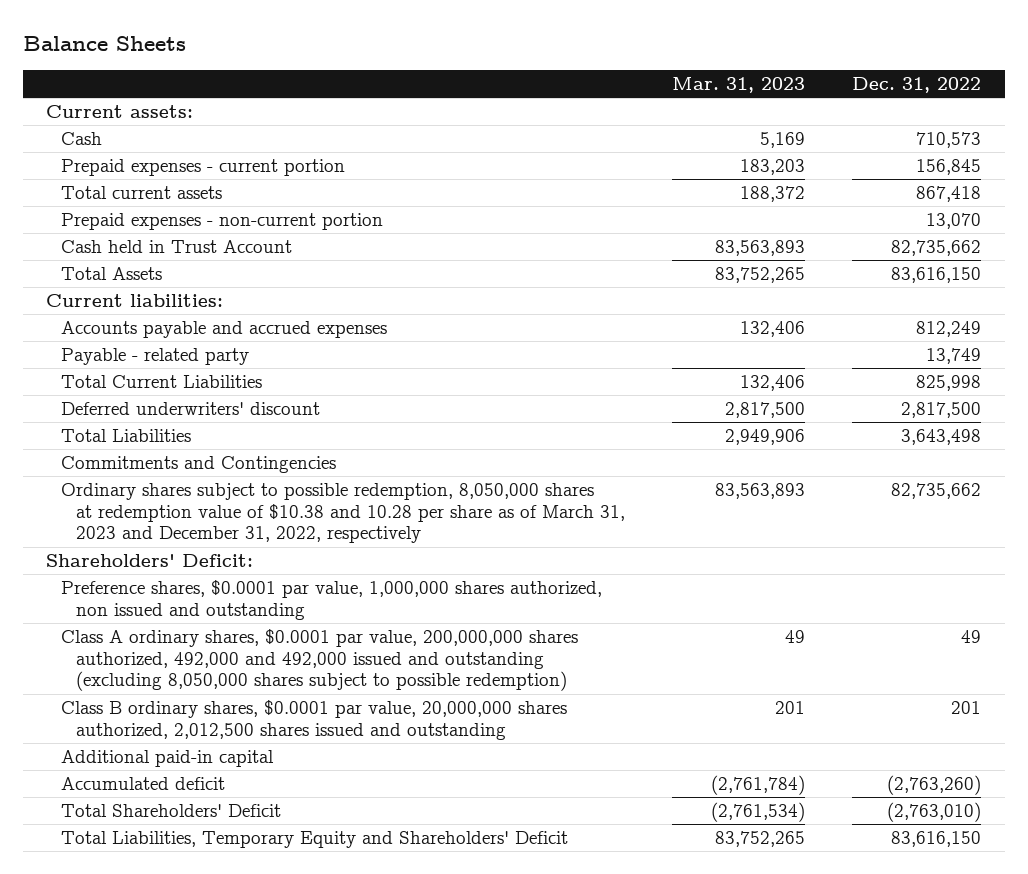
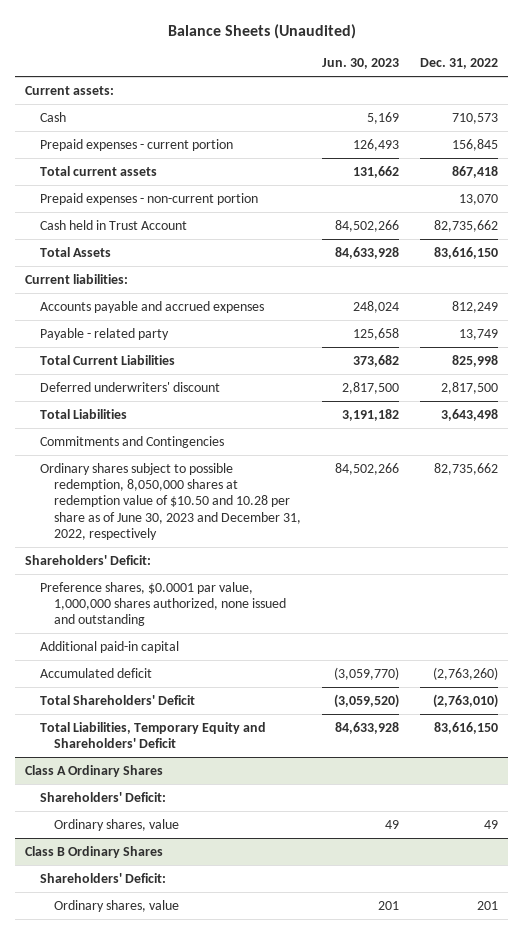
- Balance Sheets
+ Balance Sheets (Unaudited)
- | Mar. 31, 2023 | Dec. 31, 2022
+ | Jun. 30, 2023 | Dec. 31, 2022
- Ordinary shares subject to possible redemption, 8,050,000 shares at redemption value of $10.38 and 10.28 per share as of March 31, 2023 and December 31, 2022, respectively | 83,563,893 | 82,735,662
+ Ordinary shares subject to possible redemption, 8,050,000 shares at redemption value of $10.50 and 10.28 per share as of June 30, 2023 and December 31, 2022, respectively | 84,502,266 | 82,735,662
- Preference shares, $0.0001 par value, 1,000,000 shares authorized, non issued and outstanding
- Class A ordinary shares, $0.0001 par value, 200,000,000 shares authorized, 492,000 and 492,000 issued and outstanding (excluding 8,050,000 shares subject to possible redemption) | 49 | 49
- Class B ordinary shares, $0.0001 par value, 20,000,000 shares authorized, 2,012,500 shares issued and outstanding | 201 | 201
+ Preference shares, $0.0001 par value, 1,000,000 shares authorized, none issued and outstanding
+ Class A Ordinary Shares
+ Shareholders' Deficit:
+ Ordinary shares, value | 49 | 49
+ Class B Ordinary Shares
+ Shareholders' Deficit:
+ Ordinary shares, value | 201 | 201

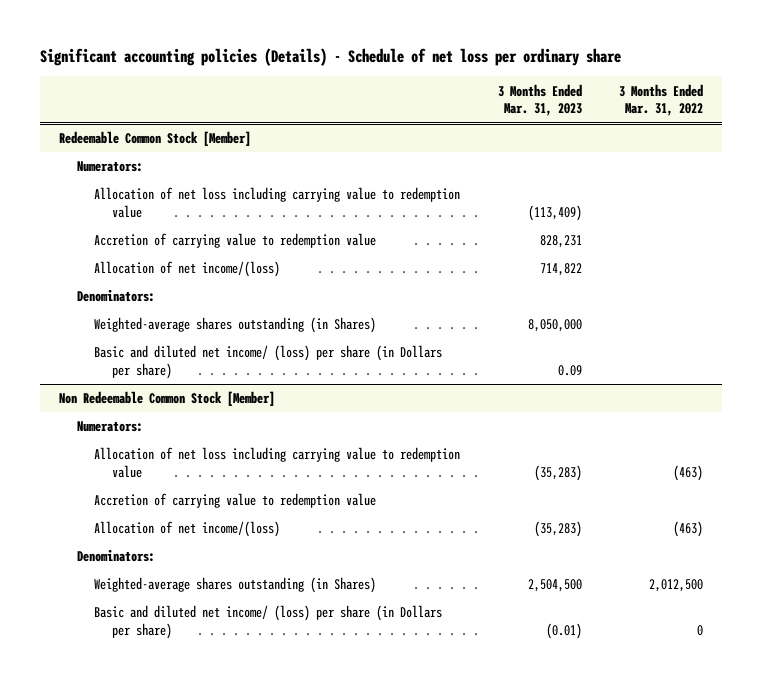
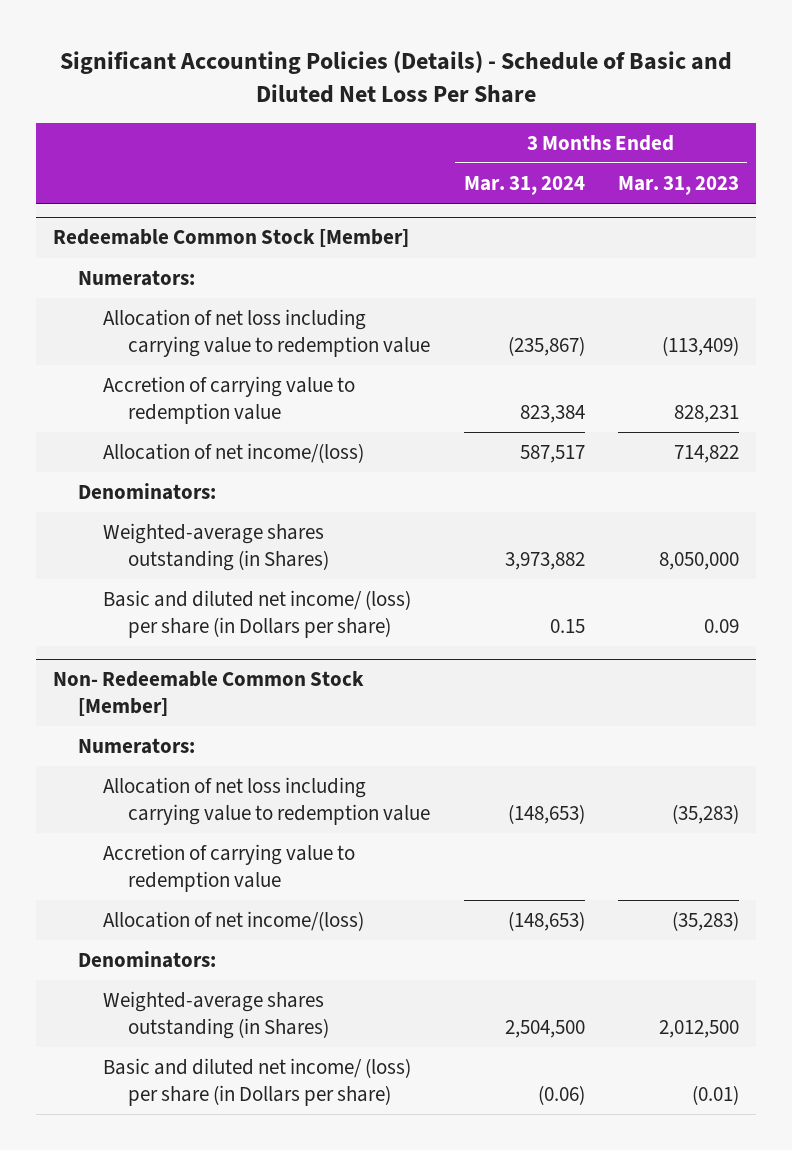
- Significant accounting policies (Details) - Schedule of net loss per ordinary share
+ Significant Accounting Policies (Details) - Schedule of Basic and Diluted Net Loss Per Share
- | 3 Months Ended Mar. 31, 2023 | 3 Months Ended Mar. 31, 2022
+ | 3 Months Ended Mar. 31, 2024 | 3 Months Ended Mar. 31, 2023
- Non Redeemable Common Stock [Member]
+ Non- Redeemable Common Stock [Member]
- Weighted-average shares outstanding (in Shares) | 2,504,500 | 2,012,500
+ Weighted-average shares outstanding (in Shares) | 2,504,500 | 2,012,500

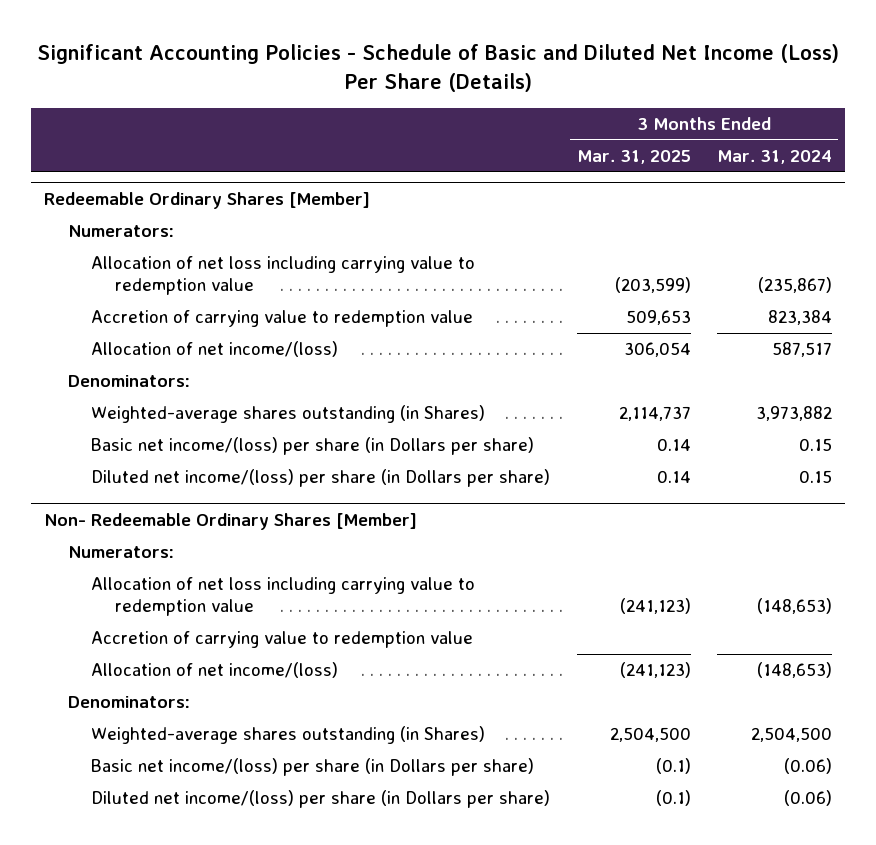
- Significant Accounting Policies (Details) - Schedule of Basic and Diluted Net Loss Per Share
+ Significant Accounting Policies - Schedule of Basic and Diluted Net Income (Loss) Per Share (Details)
- | 3 Months Ended Mar. 31, 2024 | 3 Months Ended Mar. 31, 2023
+ | 3 Months Ended Mar. 31, 2025 | 3 Months Ended Mar. 31, 2024
- Redeemable Common Stock [Member]
+ Redeemable Ordinary Shares [Member]
- Basic and diluted net income/ (loss) per share (in Dollars per share) | 0.15 | 0.09
- Non- Redeemable Common Stock [Member]
+ Basic net income/(loss) per share (in Dollars per share) | 0.14 | 0.15
+ Diluted net income/(loss) per share (in Dollars per share) | 0.14 | 0.15
+ Non- Redeemable Ordinary Shares [Member]
- Basic and diluted net income/ (loss) per share (in Dollars per share) | (0.06) | (0.01)
+ Basic net income/(loss) per share (in Dollars per share) | (0.1) | (0.06)
+ Diluted net income/(loss) per share (in Dollars per share) | (0.1) | (0.06)

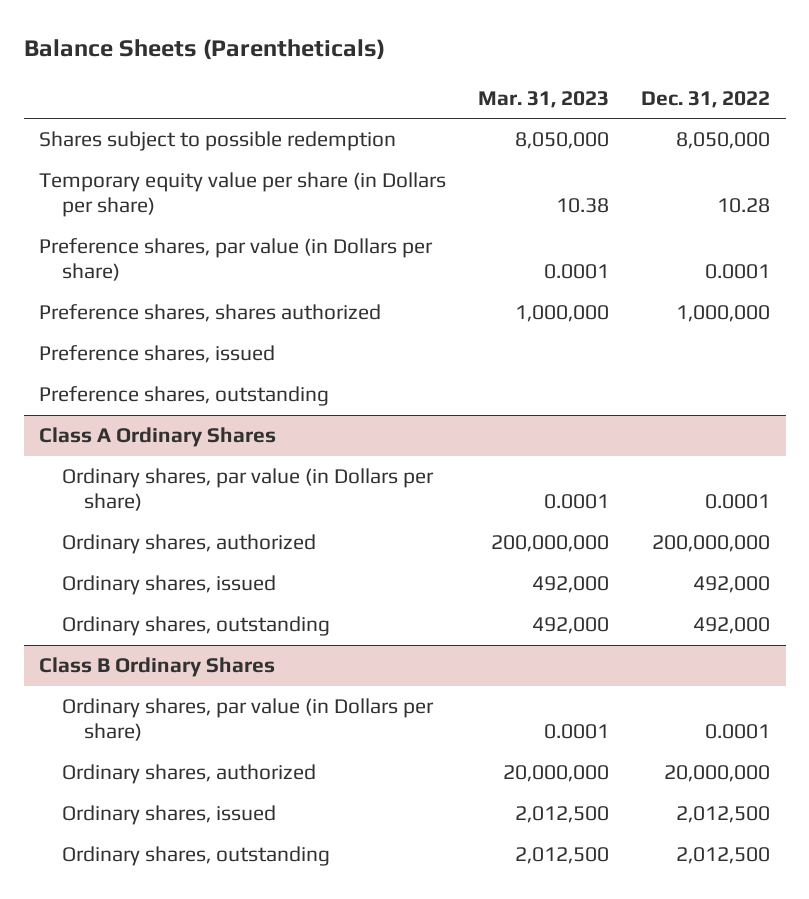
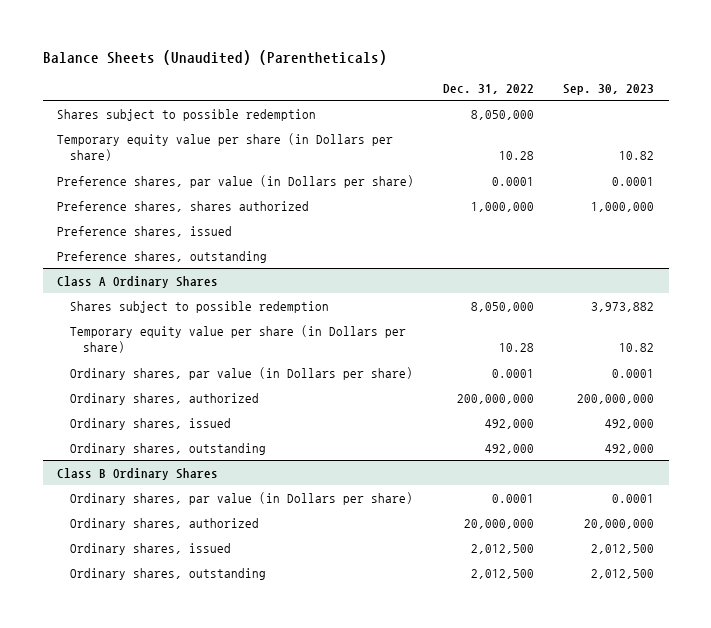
- Balance Sheets (Parentheticals)
+ Balance Sheets (Unaudited) (Parentheticals)
- | Mar. 31, 2023 | Dec. 31, 2022
+ | Dec. 31, 2022 | Sep. 30, 2023
@ Class A Ordinary Shares
+ Shares subject to possible redemption | 8,050,000 | 3,973,882
+ Temporary equity value per share (in Dollars per share) | 10.28 | 10.82

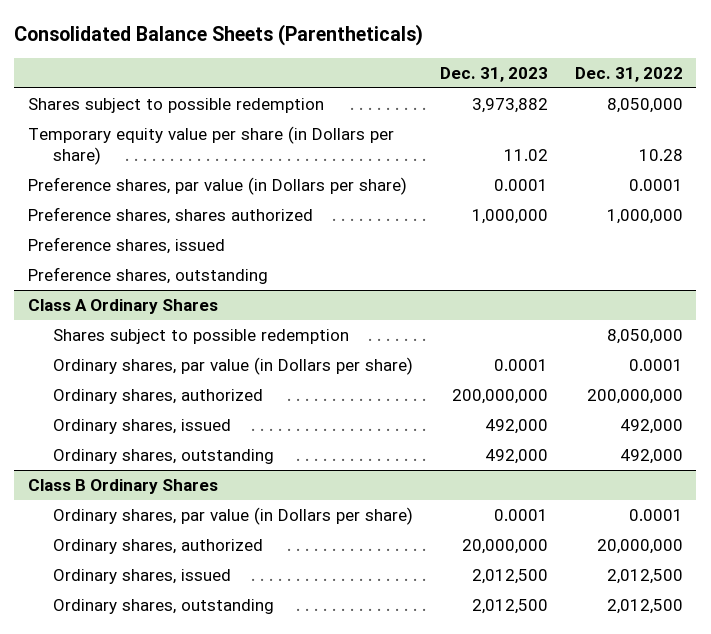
- Balance Sheets (Unaudited) (Parentheticals)
+ Consolidated Balance Sheets (Parentheticals)
- | Dec. 31, 2022 | Sep. 30, 2023
+ | Dec. 31, 2023 | Dec. 31, 2022
@ Class A Ordinary Shares
- Temporary equity value per share (in Dollars per share) | 10.28 | 10.82

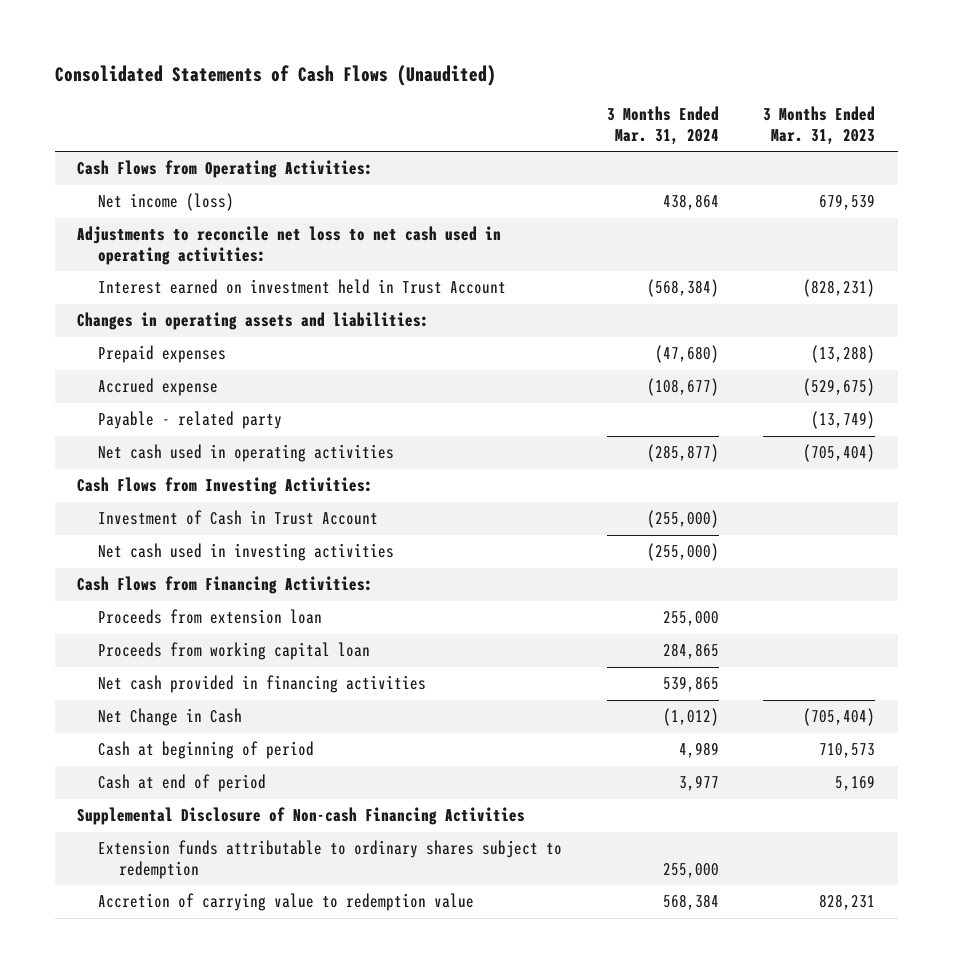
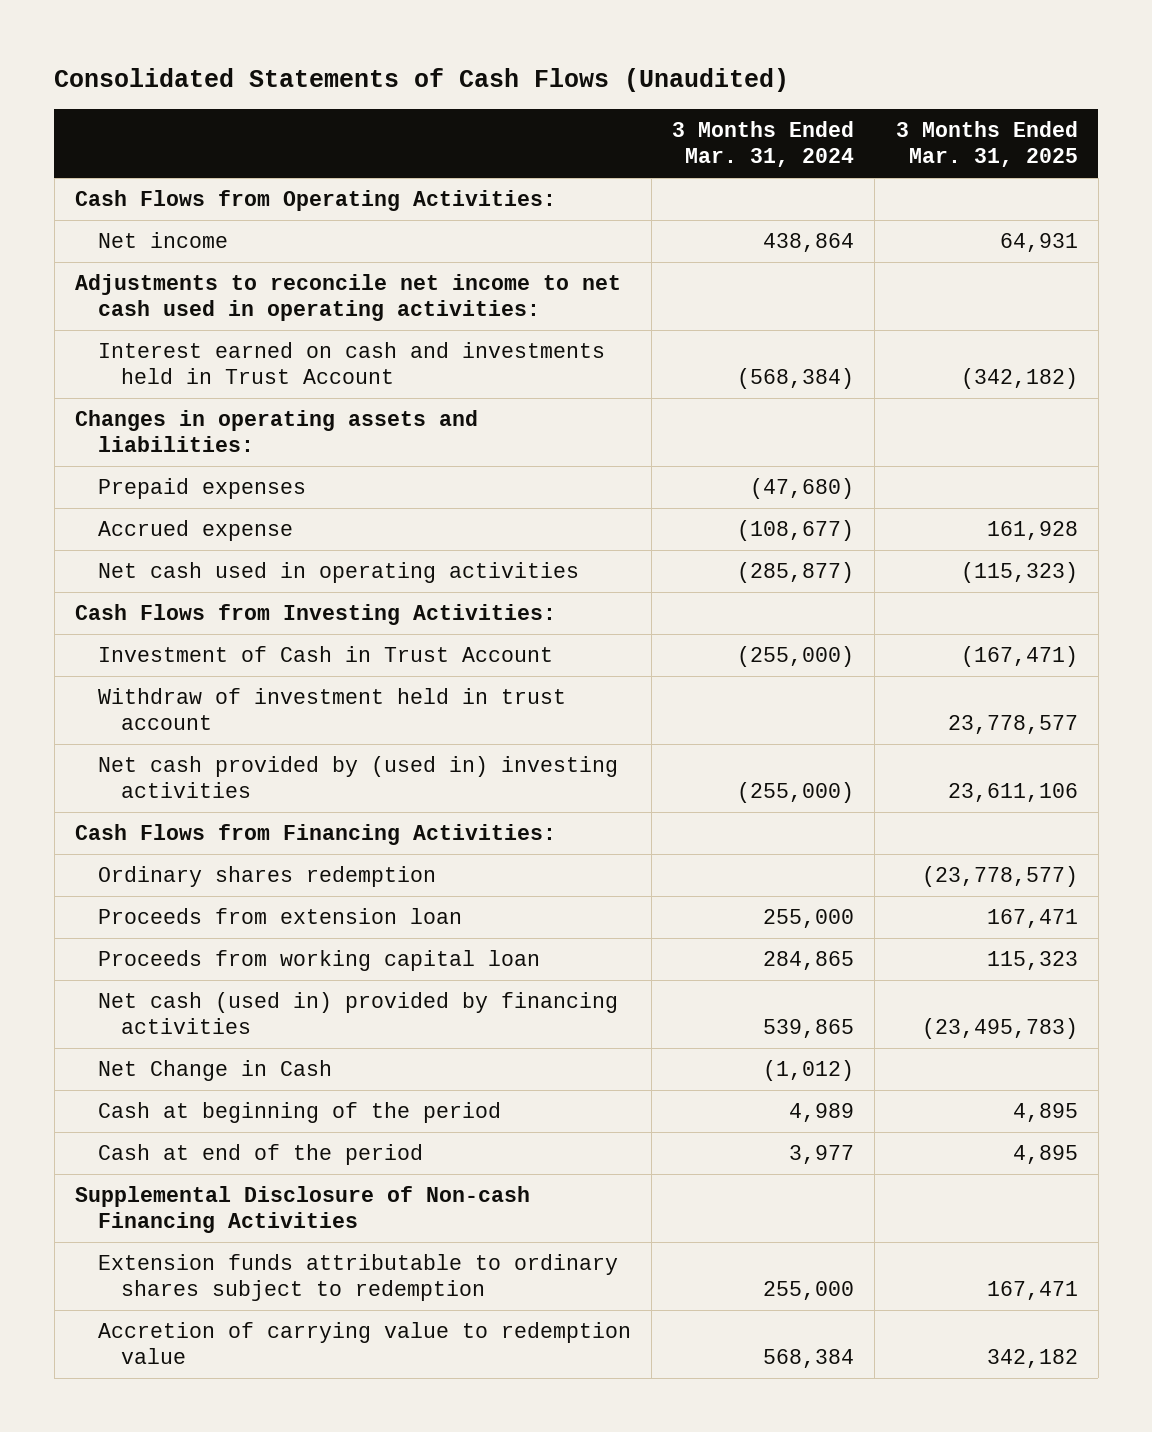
- | 3 Months Ended Mar. 31, 2024 | 3 Months Ended Mar. 31, 2023
+ | 3 Months Ended Mar. 31, 2024 | 3 Months Ended Mar. 31, 2025
- Net income (loss) | 438,864 | 679,539
- Adjustments to reconcile net loss to net cash used in operating activities:
- Interest earned on investment held in Trust Account | (568,384) | (828,231)
+ Net income | 438,864 | 64,931
+ Adjustments to reconcile net income to net cash used in operating activities:
+ Interest earned on cash and investments held in Trust Account | (568,384) | (342,182)
- Payable - related party | | (13,749)
- Net cash used in investing activities | (255,000) |
+ Withdraw of investment held in trust account | | 23,778,577
+ Net cash provided by (used in) investing activities | (255,000) | 23,611,106
+ Ordinary shares redemption | | (23,778,577)
- Net cash provided in financing activities | 539,865 |
+ Net cash (used in) provided by financing activities | 539,865 | (23,495,783)
- Cash at beginning of period | 4,989 | 710,573
- Cash at end of period | 3,977 | 5,169
+ Cash at beginning of the period | 4,989 | 4,895
+ Cash at end of the period | 3,977 | 4,895

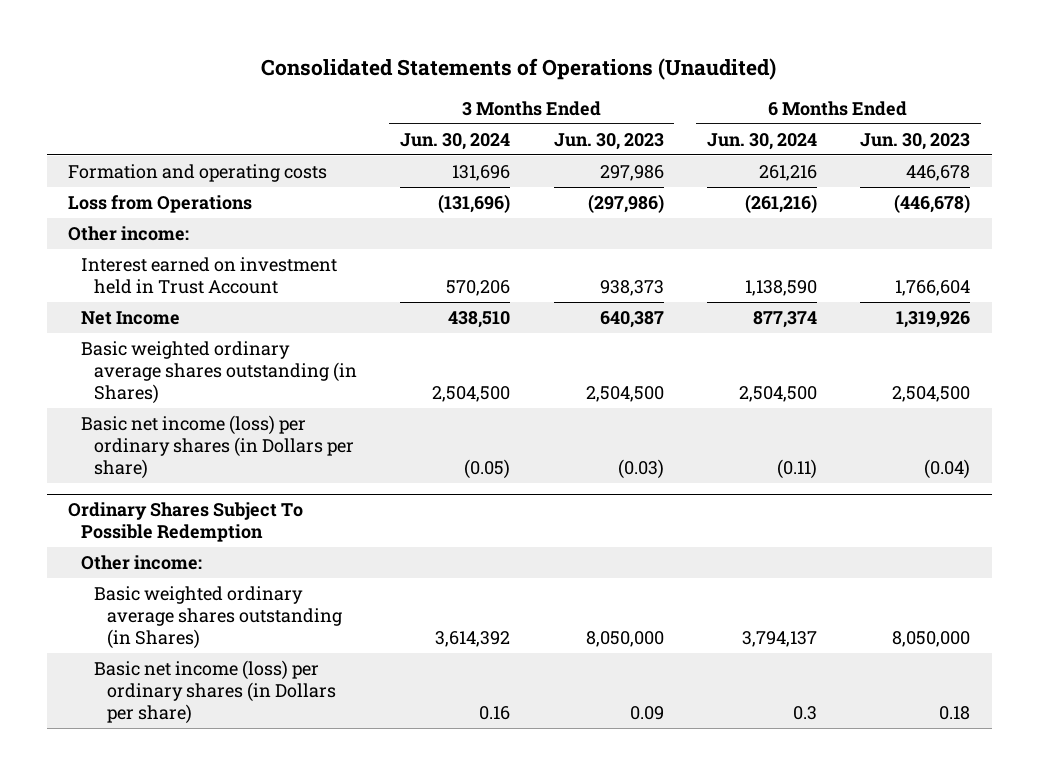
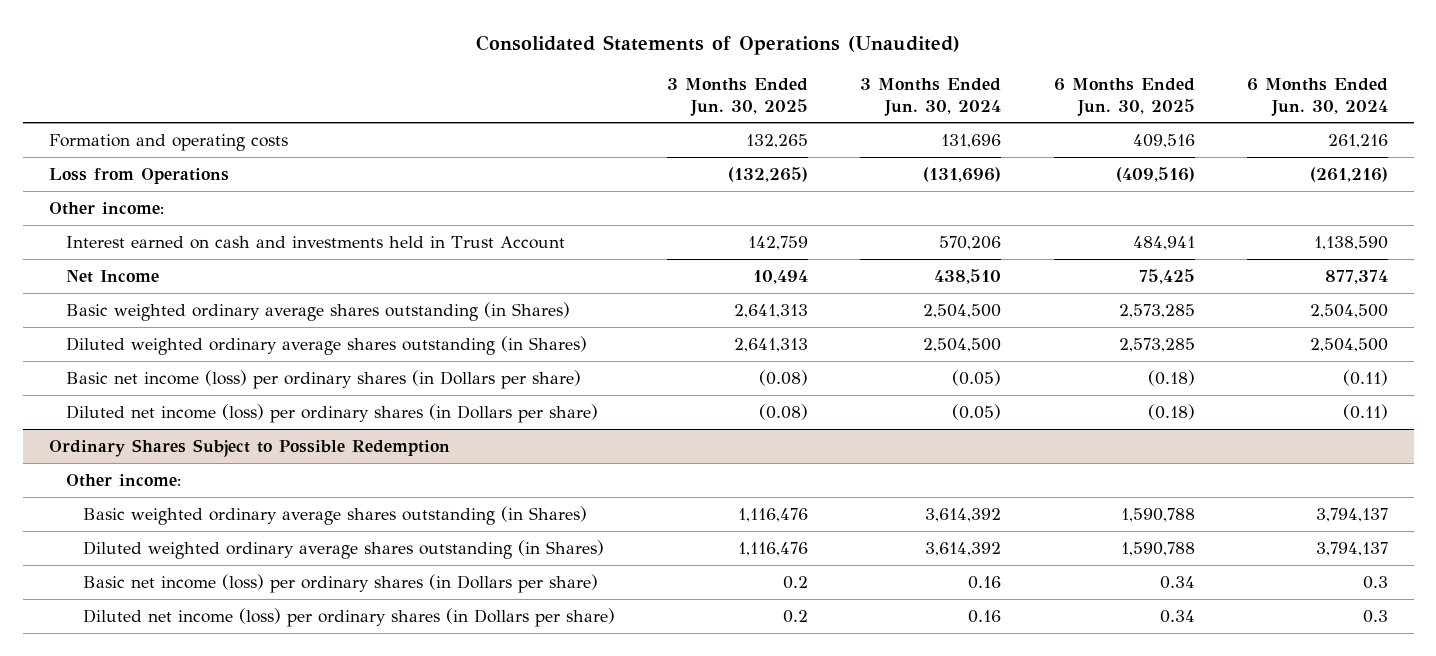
- | 3 Months Ended Jun. 30, 2024 | 3 Months Ended Jun. 30, 2023 | 6 Months Ended Jun. 30, 2024 | 6 Months Ended Jun. 30, 2023
+ | 3 Months Ended Jun. 30, 2025 | 3 Months Ended Jun. 30, 2024 | 6 Months Ended Jun. 30, 2025 | 6 Months Ended Jun. 30, 2024
- Interest earned on investment held in Trust Account | 570,206 | 938,373 | 1,138,590 | 1,766,604
+ Interest earned on cash and investments held in Trust Account | 142,759 | 570,206 | 484,941 | 1,138,590
+ Diluted weighted ordinary average shares outstanding (in Shares) | 2,641,313 | 2,504,500 | 2,573,285 | 2,504,500
- Ordinary Shares Subject To Possible Redemption
+ Diluted net income (loss) per ordinary shares (in Dollars per share) | (0.08) | (0.05) | (0.18) | (0.11)
+ Ordinary Shares Subject to Possible Redemption
+ Diluted weighted ordinary average shares outstanding (in Shares) | 1,116,476 | 3,614,392 | 1,590,788 | 3,794,137
+ Diluted net income (loss) per ordinary shares (in Dollars per share) | 0.2 | 0.16 | 0.34 | 0.3

